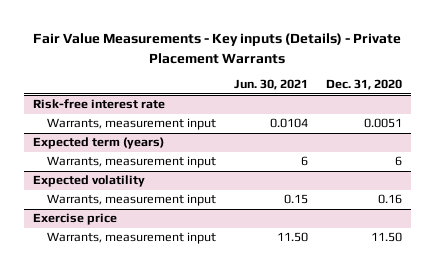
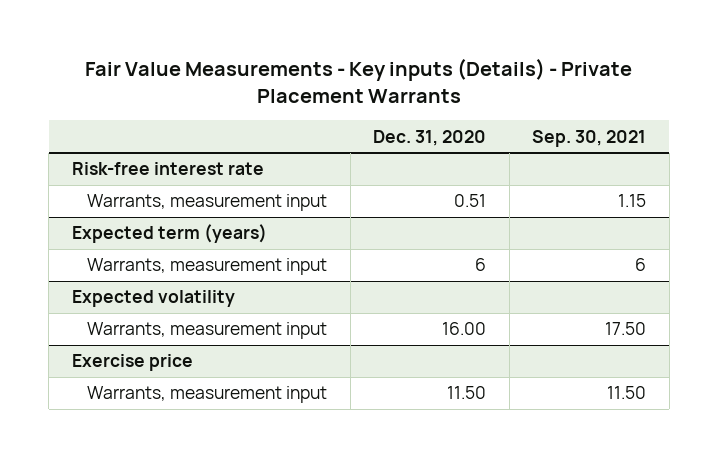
- | Jun. 30, 2021 | Dec. 31, 2020
+ | Dec. 31, 2020 | Sep. 30, 2021
@ Risk-free interest rate
- Warrants, measurement input | 0.0104 | 0.0051
+ Warrants, measurement input | 0.51 | 1.15
@ Expected volatility
- Warrants, measurement input | 0.15 | 0.16
+ Warrants, measurement input | 16.00 | 17.50

